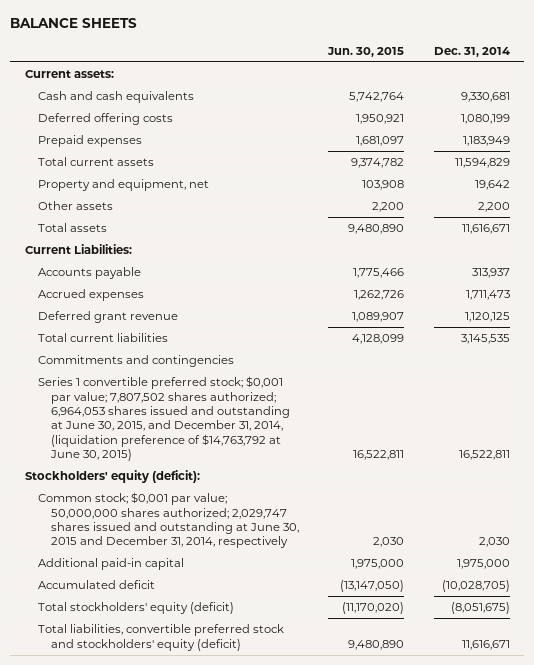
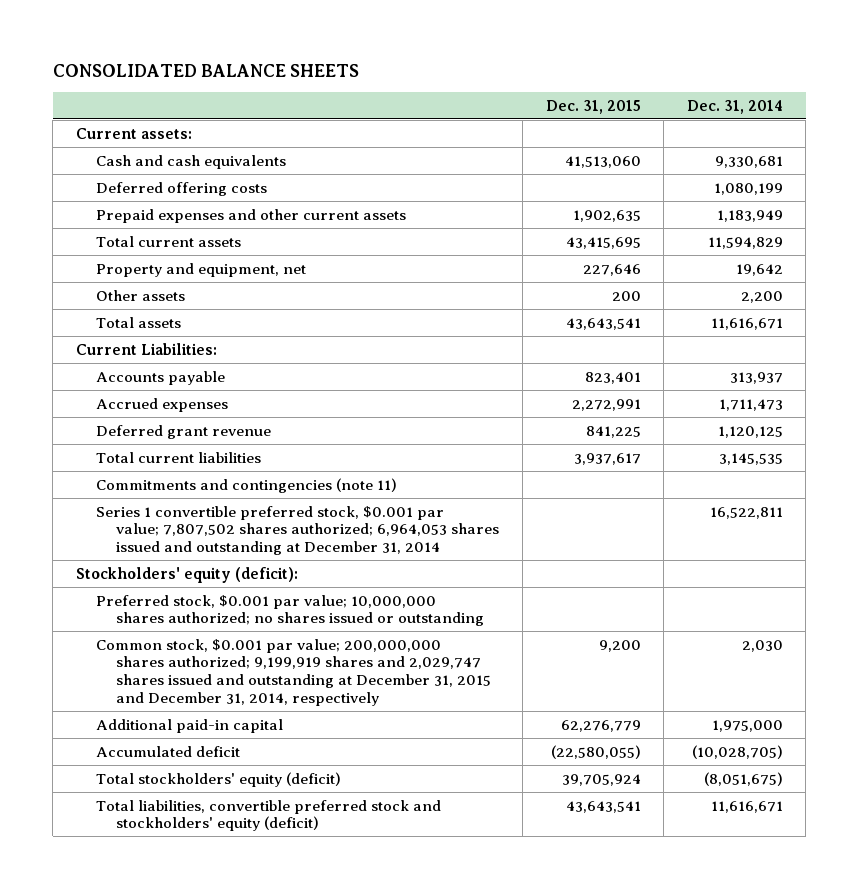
- BALANCE SHEETS
+ CONSOLIDATED BALANCE SHEETS
- | Jun. 30, 2015 | Dec. 31, 2014
+ | Dec. 31, 2015 | Dec. 31, 2014
- Prepaid expenses | 1,681,097 | 1,183,949
+ Prepaid expenses and other current assets | 1,902,635 | 1,183,949
- Commitments and contingencies
- Series 1 convertible preferred stock; $0,001 par value; 7,807,502 shares authorized; 6,964,053 shares issued and outstanding at June 30, 2015, and December 31, 2014, (liquidation preference of $14,763,792 at June 30, 2015) | 16,522,811 | 16,522,811
+ Commitments and contingencies (note 11)
+ Series 1 convertible preferred stock, $0.001 par value; 7,807,502 shares authorized; 6,964,053 shares issued and outstanding at December 31, 2014 | | 16,522,811
- Common stock; $0,001 par value; 50,000,000 shares authorized; 2,029,747 shares issued and outstanding at June 30, 2015 and December 31, 2014, respectively | 2,030 | 2,030
+ Preferred stock, $0.001 par value; 10,000,000 shares authorized; no shares issued or outstanding
+ Common stock, $0.001 par value; 200,000,000 shares authorized; 9,199,919 shares and 2,029,747 shares issued and outstanding at December 31, 2015 and December 31, 2014, respectively | 9,200 | 2,030

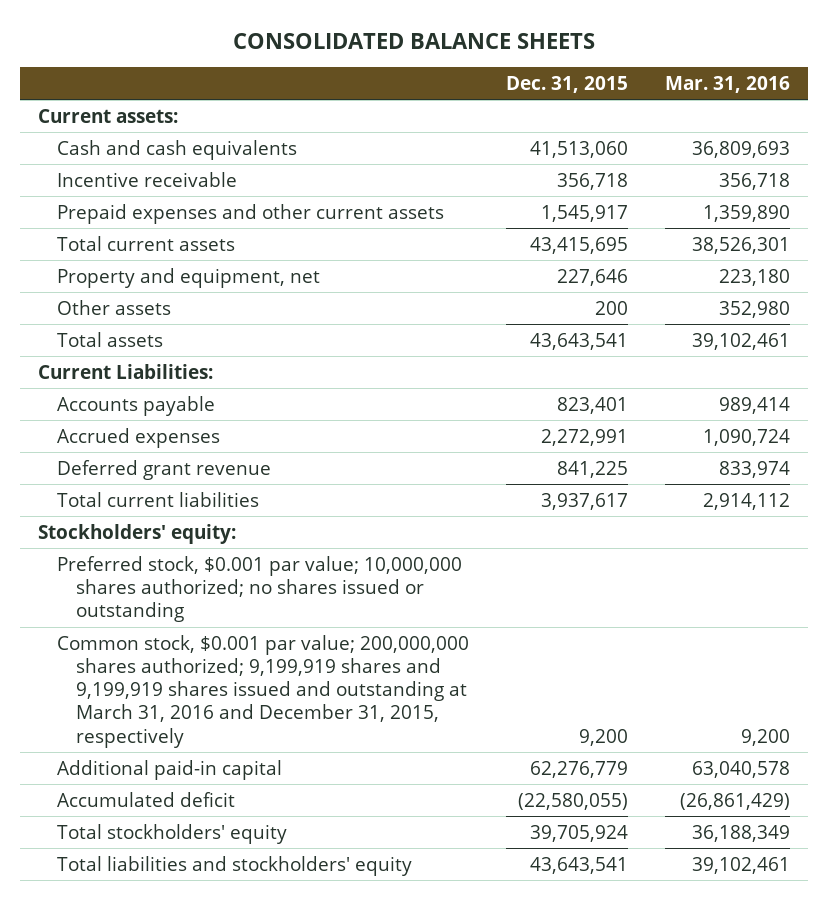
- | Dec. 31, 2015 | Dec. 31, 2014
+ | Dec. 31, 2015 | Mar. 31, 2016
- Deferred offering costs | | 1,080,199
- Prepaid expenses and other current assets | 1,902,635 | 1,183,949
+ Incentive receivable | 356,718 | 356,718
+ Prepaid expenses and other current assets | 1,545,917 | 1,359,890
- Commitments and contingencies (note 11)
- Series 1 convertible preferred stock, $0.001 par value; 7,807,502 shares authorized; 6,964,053 shares issued and outstanding at December 31, 2014 | | 16,522,811
- Stockholders' equity (deficit):
+ Stockholders' equity:
- Common stock, $0.001 par value; 200,000,000 shares authorized; 9,199,919 shares and 2,029,747 shares issued and outstanding at December 31, 2015 and December 31, 2014, respectively | 9,200 | 2,030
+ Common stock, $0.001 par value; 200,000,000 shares authorized; 9,199,919 shares and 9,199,919 shares issued and outstanding at March 31, 2016 and December 31, 2015, respectively | 9,200 | 9,200
- Total stockholders' equity (deficit) | 39,705,924 | (8,051,675)
- Total liabilities, convertible preferred stock and stockholders' equity (deficit) | 43,643,541 | 11,616,671
+ Total stockholders' equity | 39,705,924 | 36,188,349
+ Total liabilities and stockholders' equity | 43,643,541 | 39,102,461

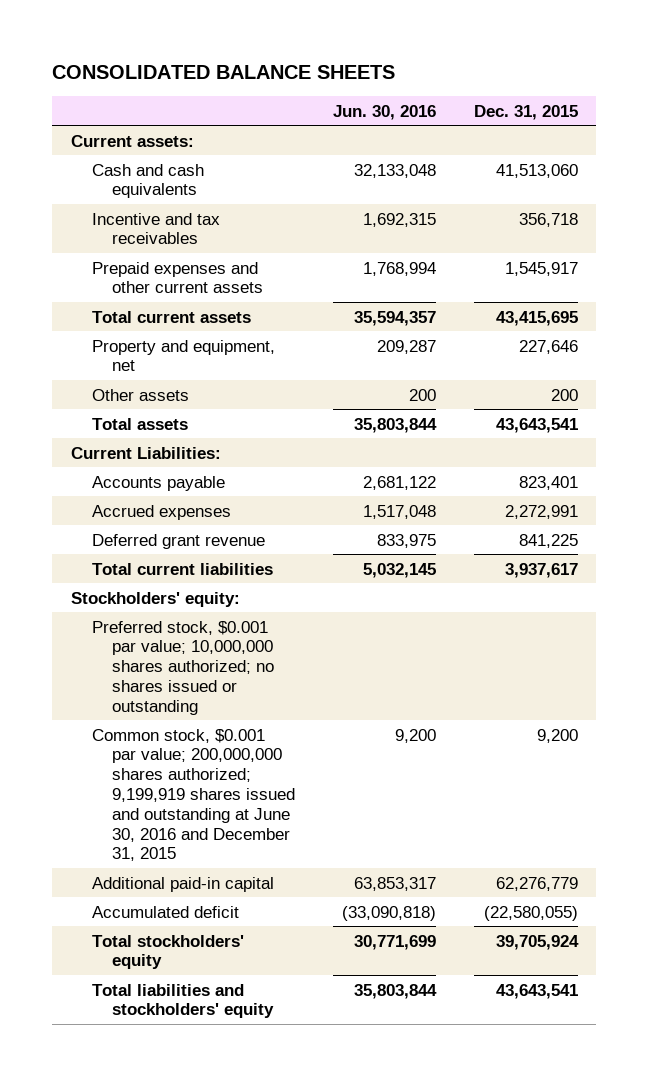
- | Dec. 31, 2015 | Mar. 31, 2016
+ | Jun. 30, 2016 | Dec. 31, 2015
- Incentive receivable | 356,718 | 356,718
+ Incentive and tax receivables | 1,692,315 | 356,718
- Common stock, $0.001 par value; 200,000,000 shares authorized; 9,199,919 shares and 9,199,919 shares issued and outstanding at March 31, 2016 and December 31, 2015, respectively | 9,200 | 9,200
+ Common stock, $0.001 par value; 200,000,000 shares authorized; 9,199,919 shares issued and outstanding at June 30, 2016 and December 31, 2015 | 9,200 | 9,200

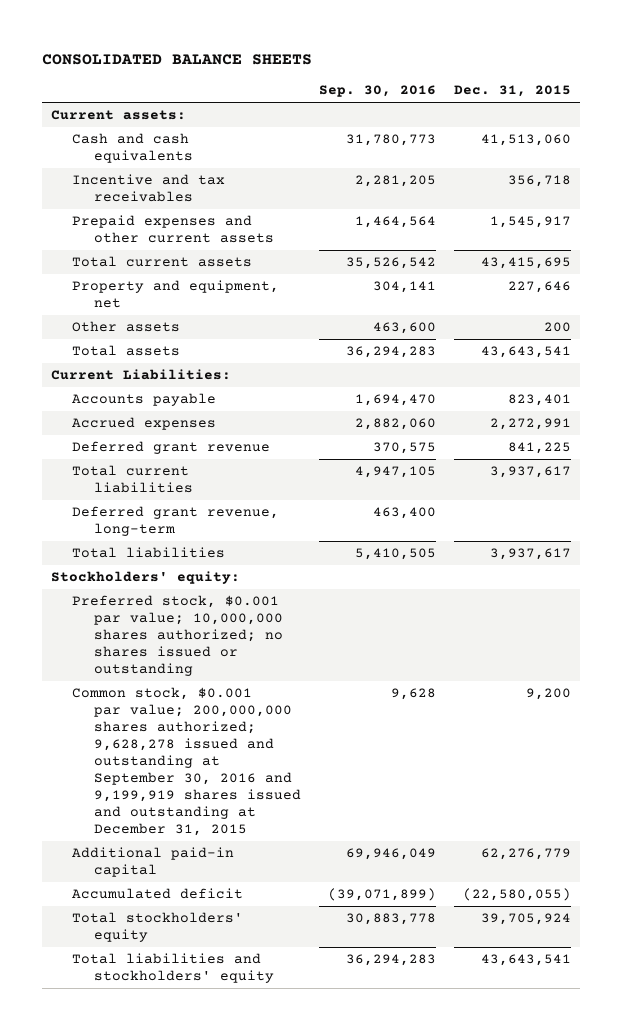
- | Jun. 30, 2016 | Dec. 31, 2015
+ | Sep. 30, 2016 | Dec. 31, 2015
+ Deferred grant revenue, long-term | 463,400 |
+ Total liabilities | 5,410,505 | 3,937,617
- Common stock, $0.001 par value; 200,000,000 shares authorized; 9,199,919 shares issued and outstanding at June 30, 2016 and December 31, 2015 | 9,200 | 9,200
+ Common stock, $0.001 par value; 200,000,000 shares authorized; 9,628,278 issued and outstanding at September 30, 2016 and 9,199,919 shares issued and outstanding at December 31, 2015 | 9,628 | 9,200

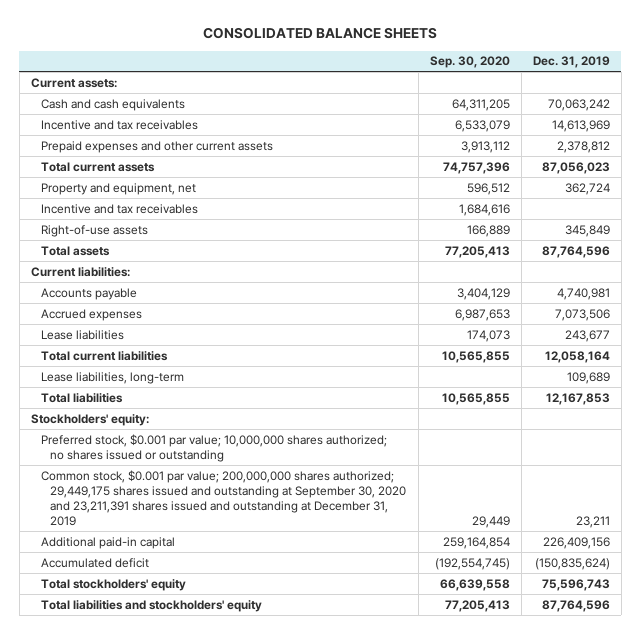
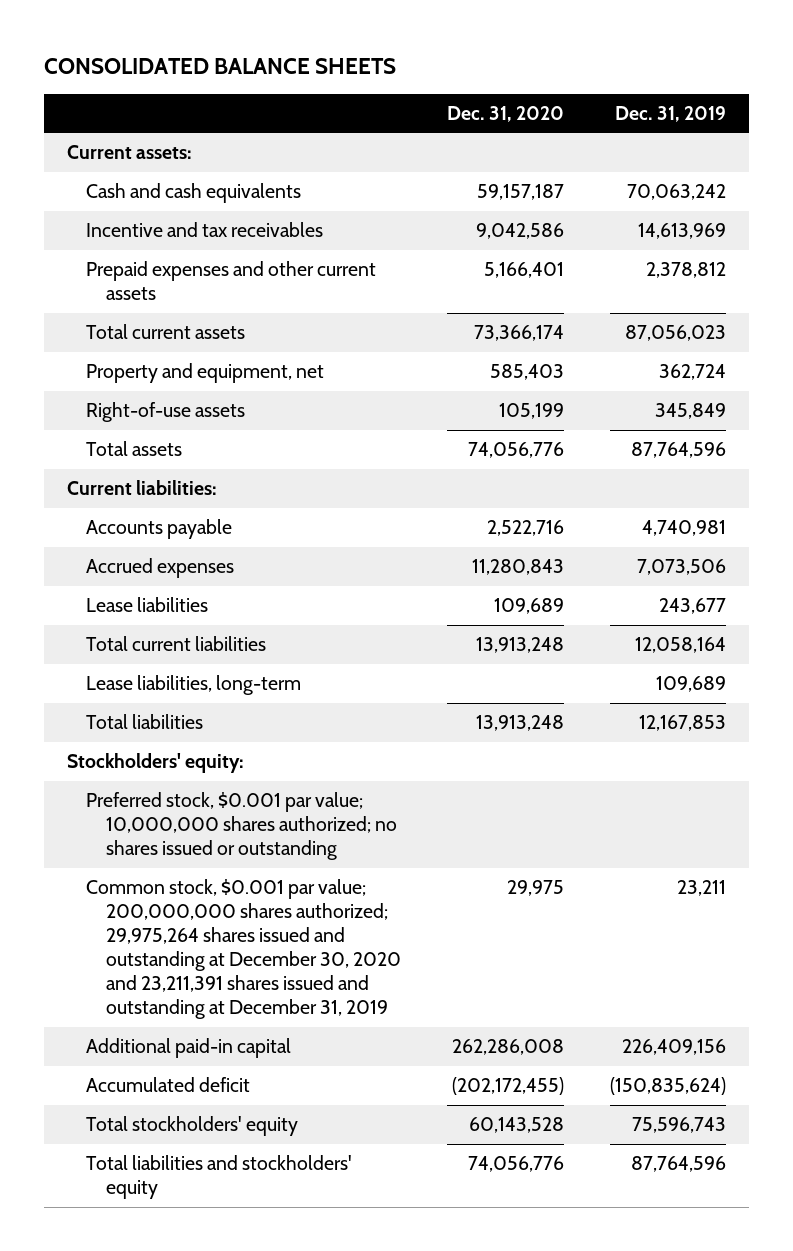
- | Sep. 30, 2020 | Dec. 31, 2019
+ | Dec. 31, 2020 | Dec. 31, 2019
- Incentive and tax receivables | 1,684,616 |
- Common stock, $0.001 par value; 200,000,000 shares authorized; 29,449,175 shares issued and outstanding at September 30, 2020 and 23,211,391 shares issued and outstanding at December 31, 2019 | 29,449 | 23,211
+ Common stock, $0.001 par value; 200,000,000 shares authorized; 29,975,264 shares issued and outstanding at December 30, 2020 and 23,211,391 shares issued and outstanding at December 31, 2019 | 29,975 | 23,211

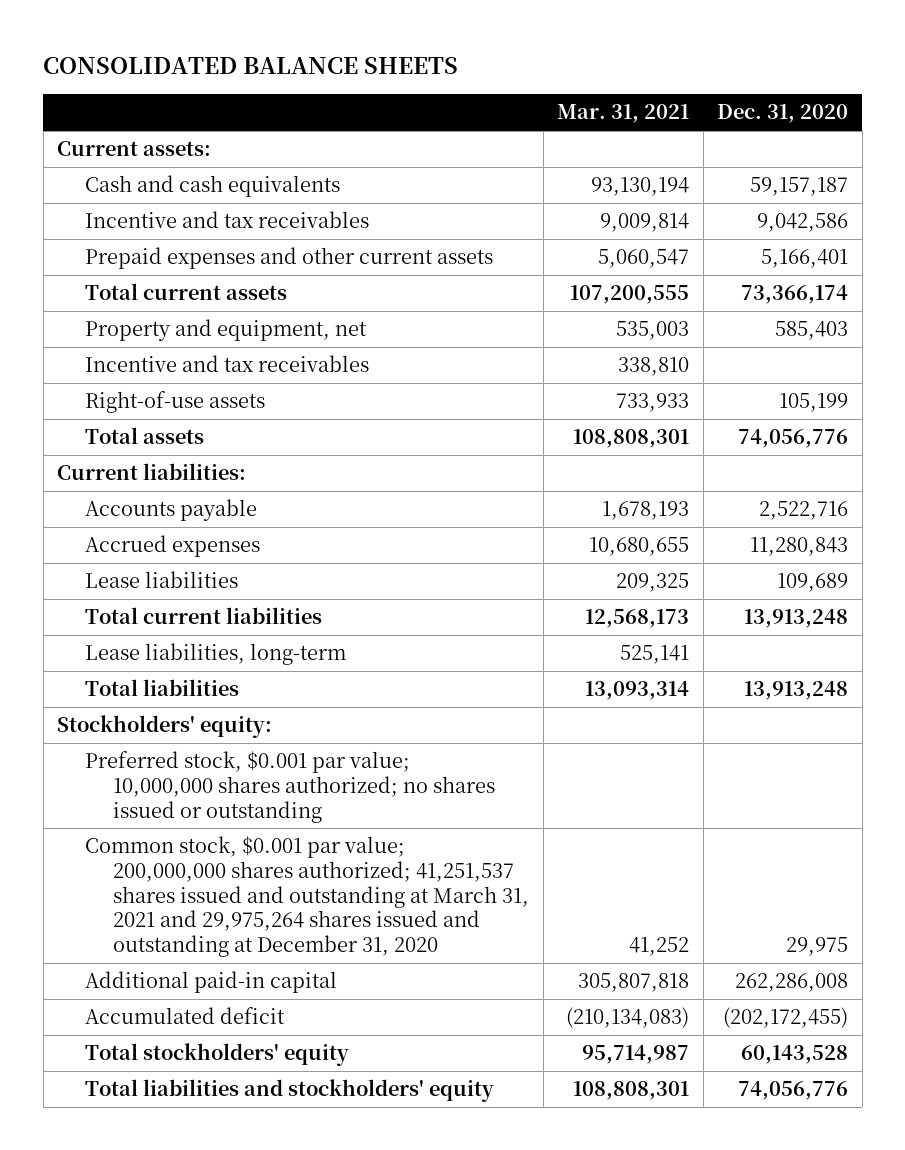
- | Dec. 31, 2020 | Dec. 31, 2019
+ | Mar. 31, 2021 | Dec. 31, 2020
+ Incentive and tax receivables | 338,810 |
- Common stock, $0.001 par value; 200,000,000 shares authorized; 29,975,264 shares issued and outstanding at December 30, 2020 and 23,211,391 shares issued and outstanding at December 31, 2019 | 29,975 | 23,211
+ Common stock, $0.001 par value; 200,000,000 shares authorized; 41,251,537 shares issued and outstanding at March 31, 2021 and 29,975,264 shares issued and outstanding at December 31, 2020 | 41,252 | 29,975

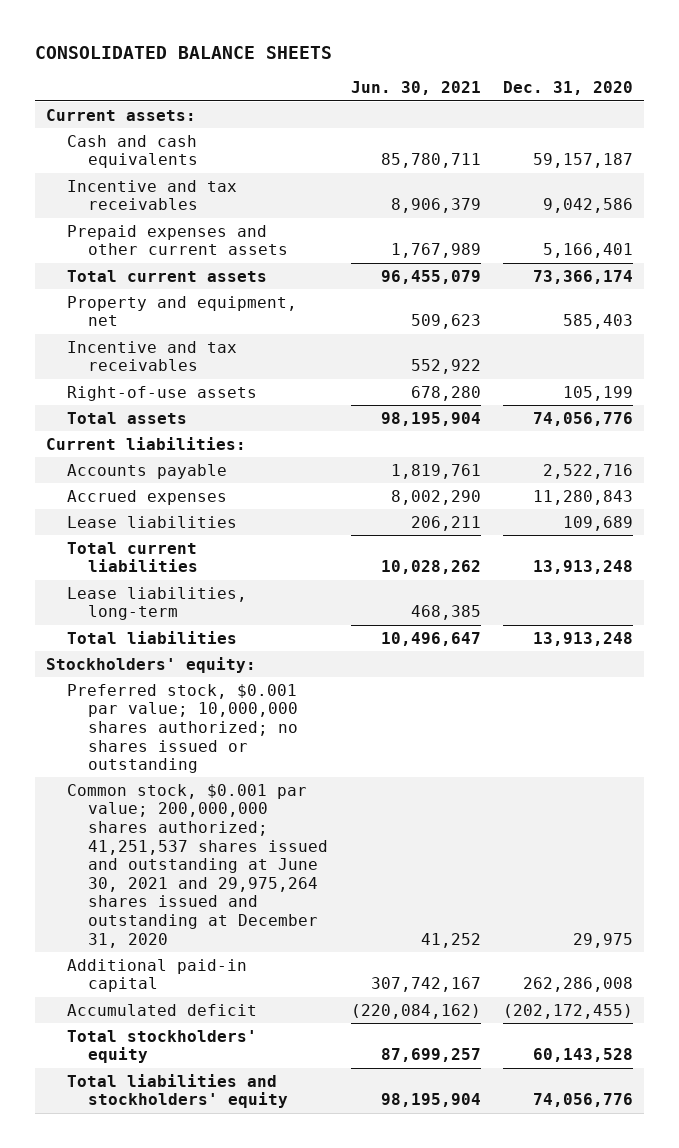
- | Mar. 31, 2021 | Dec. 31, 2020
+ | Jun. 30, 2021 | Dec. 31, 2020
- Common stock, $0.001 par value; 200,000,000 shares authorized; 41,251,537 shares issued and outstanding at March 31, 2021 and 29,975,264 shares issued and outstanding at December 31, 2020 | 41,252 | 29,975
+ Common stock, $0.001 par value; 200,000,000 shares authorized; 41,251,537 shares issued and outstanding at June 30, 2021 and 29,975,264 shares issued and outstanding at December 31, 2020 | 41,252 | 29,975

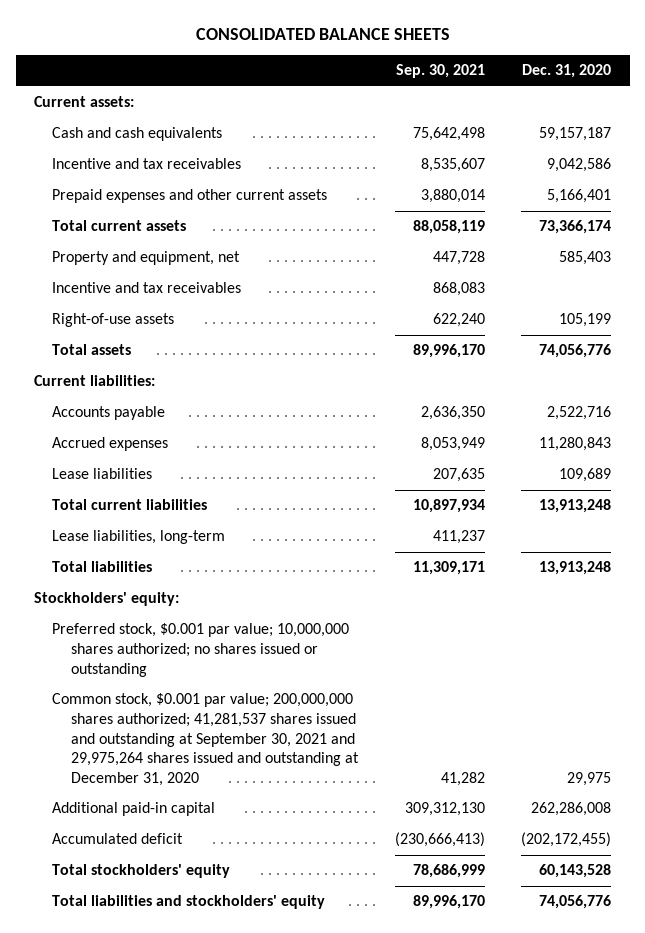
- | Jun. 30, 2021 | Dec. 31, 2020
+ | Sep. 30, 2021 | Dec. 31, 2020
- Common stock, $0.001 par value; 200,000,000 shares authorized; 41,251,537 shares issued and outstanding at June 30, 2021 and 29,975,264 shares issued and outstanding at December 31, 2020 | 41,252 | 29,975
+ Common stock, $0.001 par value; 200,000,000 shares authorized; 41,281,537 shares issued and outstanding at September 30, 2021 and 29,975,264 shares issued and outstanding at December 31, 2020 | 41,282 | 29,975

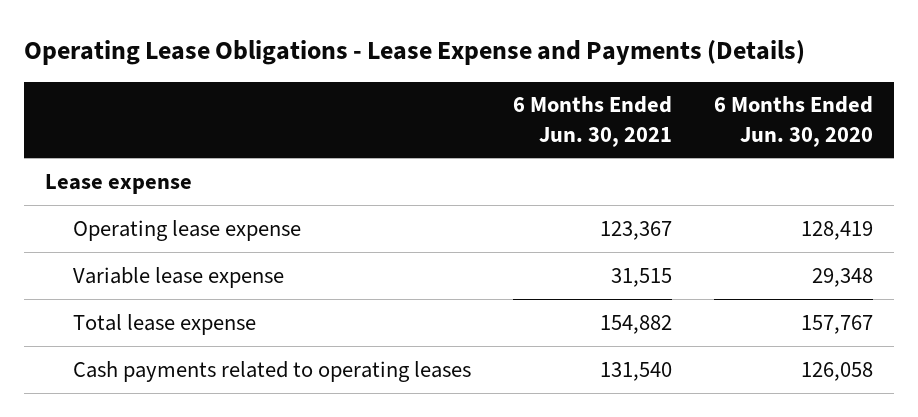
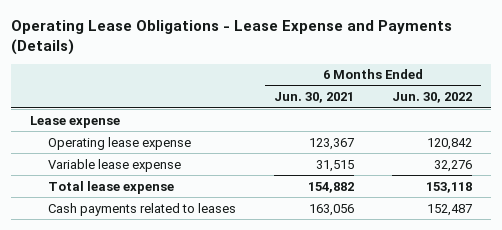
- | 6 Months Ended Jun. 30, 2021 | 6 Months Ended Jun. 30, 2020
+ | 6 Months Ended Jun. 30, 2021 | 6 Months Ended Jun. 30, 2022
- Cash payments related to operating leases | 131,540 | 126,058
+ Cash payments related to leases | 163,056 | 152,487

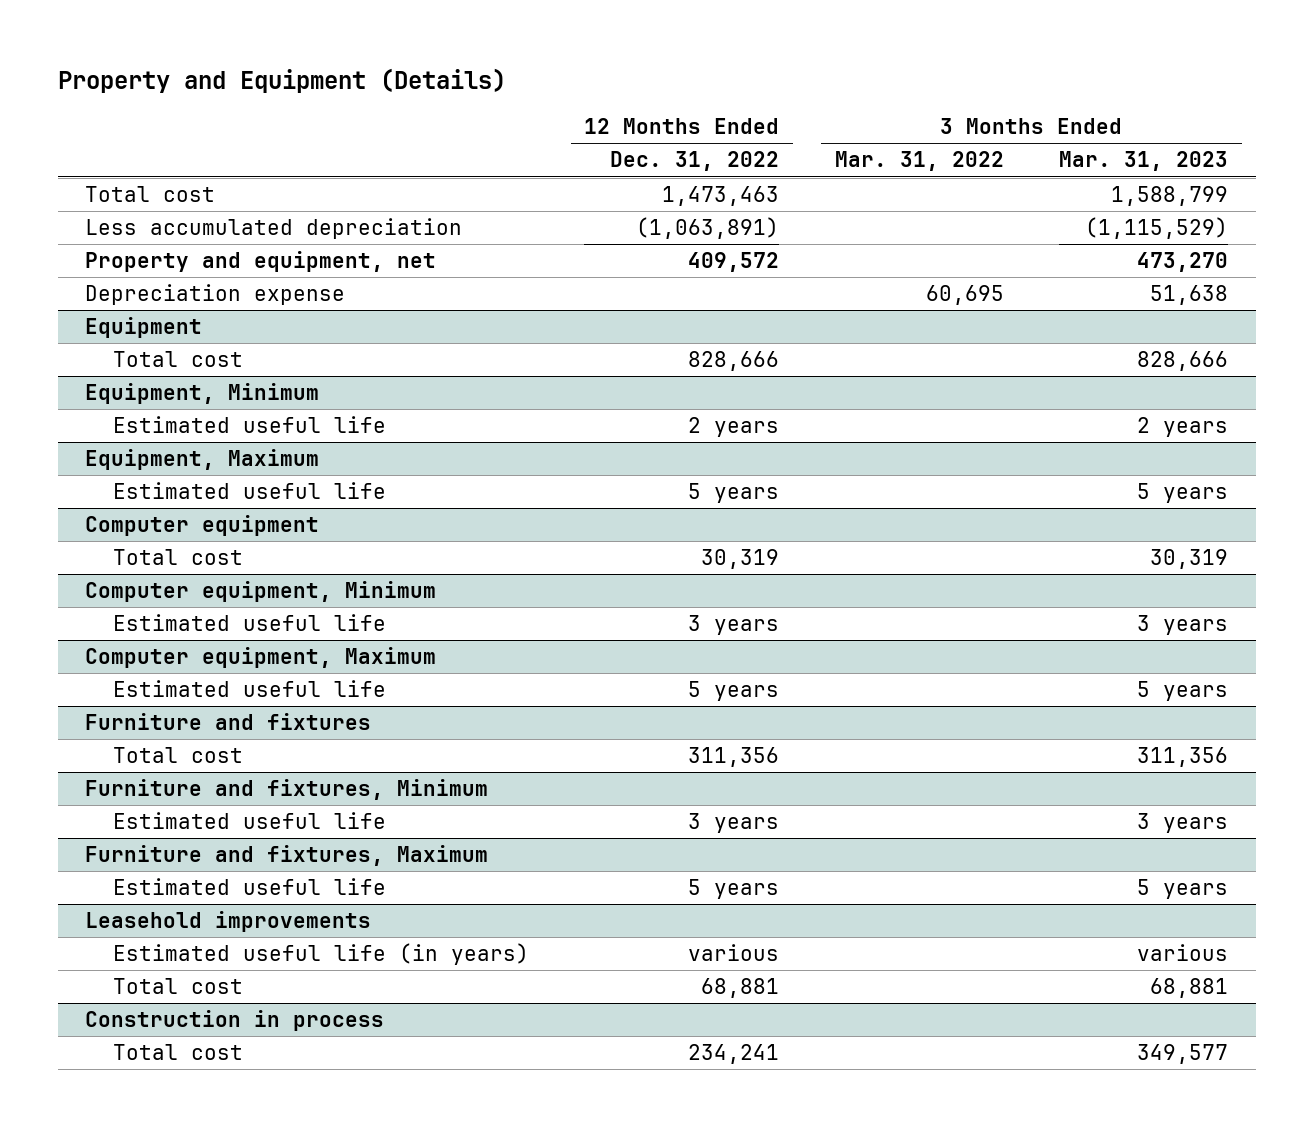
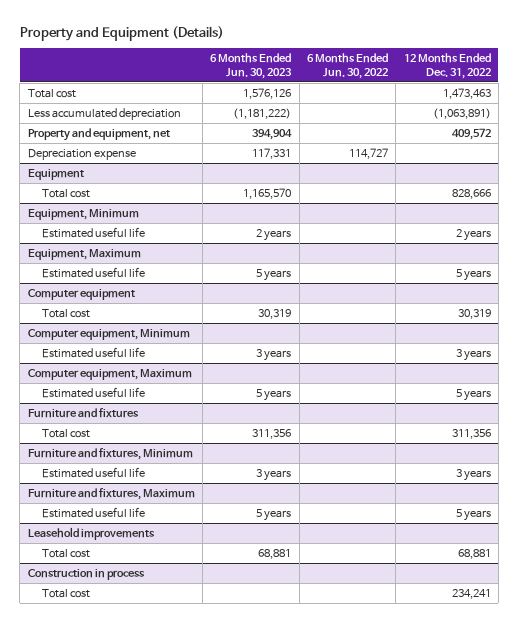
- | 12 Months Ended Dec. 31, 2022 | 3 Months Ended Mar. 31, 2022 | 3 Months Ended Mar. 31, 2023
+ | 6 Months Ended Jun. 30, 2023 | 6 Months Ended Jun. 30, 2022 | 12 Months Ended Dec. 31, 2022
@ Leasehold improvements
- Estimated useful life (in years) | various | | various

